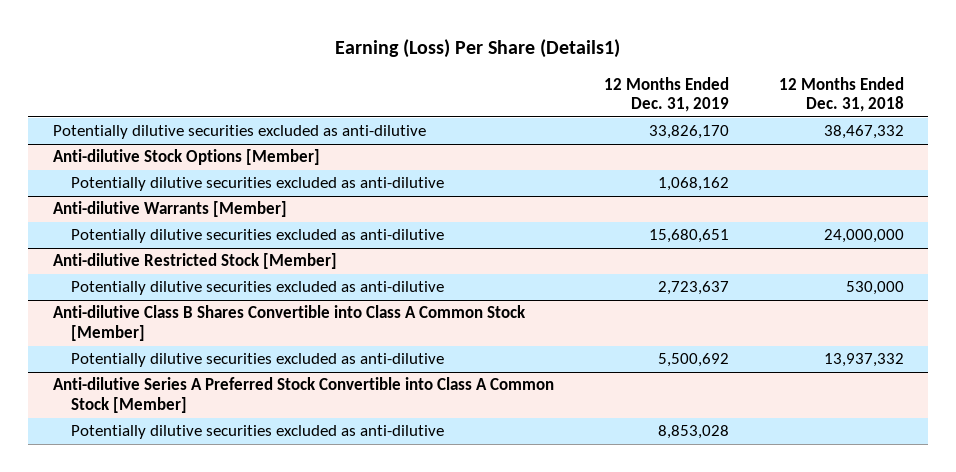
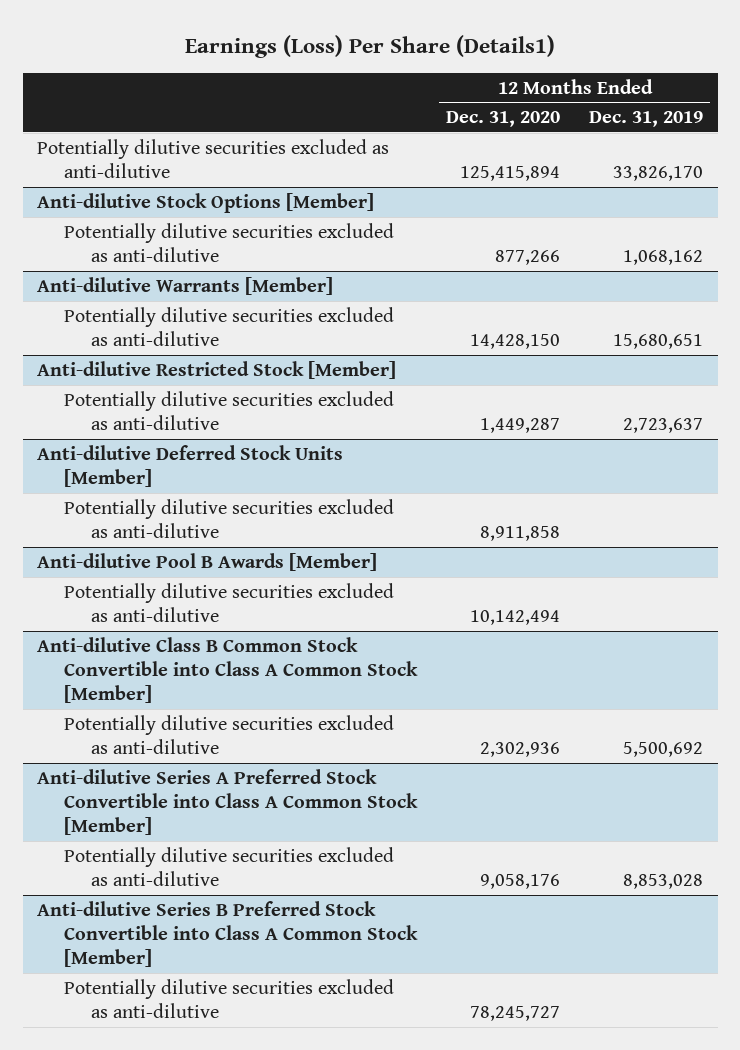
- Earning (Loss) Per Share (Details1)
+ Earnings (Loss) Per Share (Details1)
- | 12 Months Ended Dec. 31, 2019 | 12 Months Ended Dec. 31, 2018
+ | 12 Months Ended Dec. 31, 2020 | 12 Months Ended Dec. 31, 2019
- Anti-dilutive Class B Shares Convertible into Class A Common Stock [Member]
+ Anti-dilutive Deferred Stock Units [Member]
+ Potentially dilutive securities excluded as anti-dilutive | 8,911,858 |
+ Anti-dilutive Pool B Awards [Member]
+ Potentially dilutive securities excluded as anti-dilutive | 10,142,494 |
+ Anti-dilutive Class B Common Stock Convertible into Class A Common Stock [Member]
+ Anti-dilutive Series B Preferred Stock Convertible into Class A Common Stock [Member]
+ Potentially dilutive securities excluded as anti-dilutive | 78,245,727 |

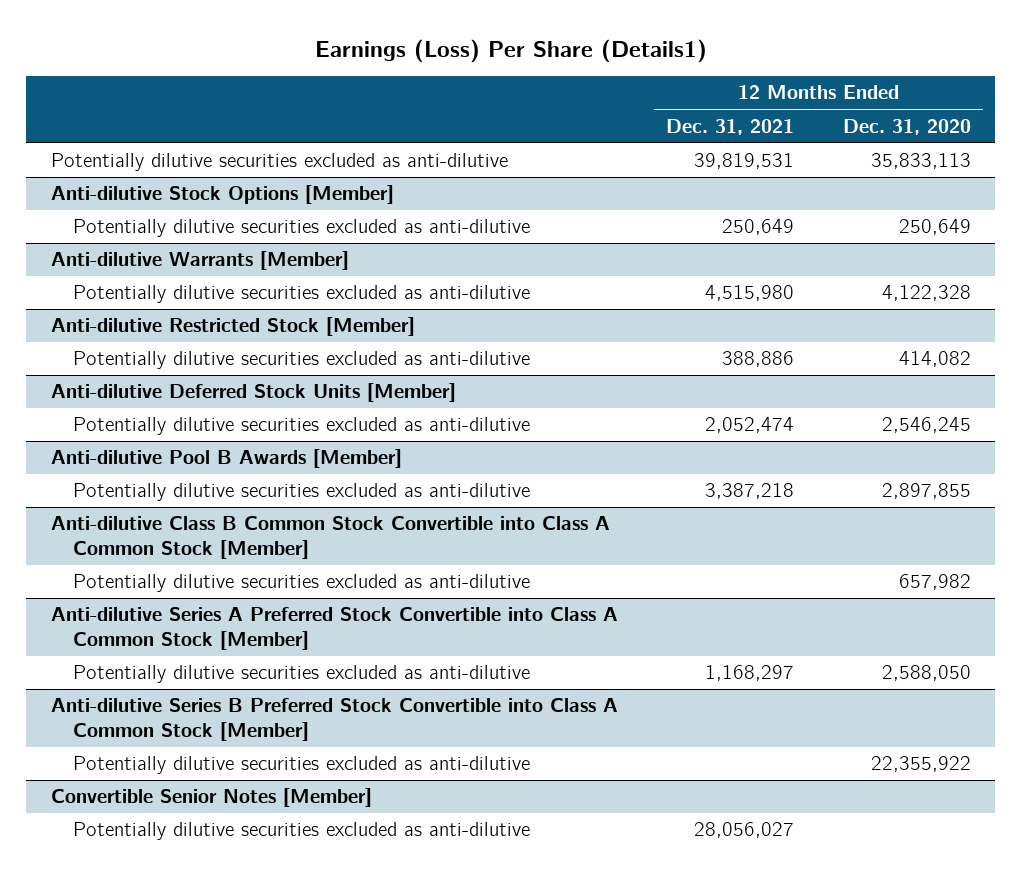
- | 12 Months Ended Dec. 31, 2020 | 12 Months Ended Dec. 31, 2019
+ | 12 Months Ended Dec. 31, 2021 | 12 Months Ended Dec. 31, 2020
- Potentially dilutive securities excluded as anti-dilutive | 125,415,894 | 33,826,170
+ Potentially dilutive securities excluded as anti-dilutive | 39,819,531 | 35,833,113
@ Anti-dilutive Stock Options [Member]
- Potentially dilutive securities excluded as anti-dilutive | 877,266 | 1,068,162
+ Potentially dilutive securities excluded as anti-dilutive | 250,649 | 250,649
@ Anti-dilutive Warrants [Member]
- Potentially dilutive securities excluded as anti-dilutive | 14,428,150 | 15,680,651
+ Potentially dilutive securities excluded as anti-dilutive | 4,515,980 | 4,122,328
@ Anti-dilutive Restricted Stock [Member]
- Potentially dilutive securities excluded as anti-dilutive | 1,449,287 | 2,723,637
+ Potentially dilutive securities excluded as anti-dilutive | 388,886 | 414,082
@ Anti-dilutive Deferred Stock Units [Member]
- Potentially dilutive securities excluded as anti-dilutive | 8,911,858 |
+ Potentially dilutive securities excluded as anti-dilutive | 2,052,474 | 2,546,245
@ Anti-dilutive Pool B Awards [Member]
- Potentially dilutive securities excluded as anti-dilutive | 10,142,494 |
+ Potentially dilutive securities excluded as anti-dilutive | 3,387,218 | 2,897,855
@ Anti-dilutive Class B Common Stock Convertible into Class A Common Stock [Member]
- Potentially dilutive securities excluded as anti-dilutive | 2,302,936 | 5,500,692
+ Potentially dilutive securities excluded as anti-dilutive | | 657,982
@ Anti-dilutive Series A Preferred Stock Convertible into Class A Common Stock [Member]
- Potentially dilutive securities excluded as anti-dilutive | 9,058,176 | 8,853,028
+ Potentially dilutive securities excluded as anti-dilutive | 1,168,297 | 2,588,050
@ Anti-dilutive Series B Preferred Stock Convertible into Class A Common Stock [Member]
- Potentially dilutive securities excluded as anti-dilutive | 78,245,727 |
+ Potentially dilutive securities excluded as anti-dilutive | | 22,355,922
+ Convertible Senior Notes [Member]
+ Potentially dilutive securities excluded as anti-dilutive | 28,056,027 |

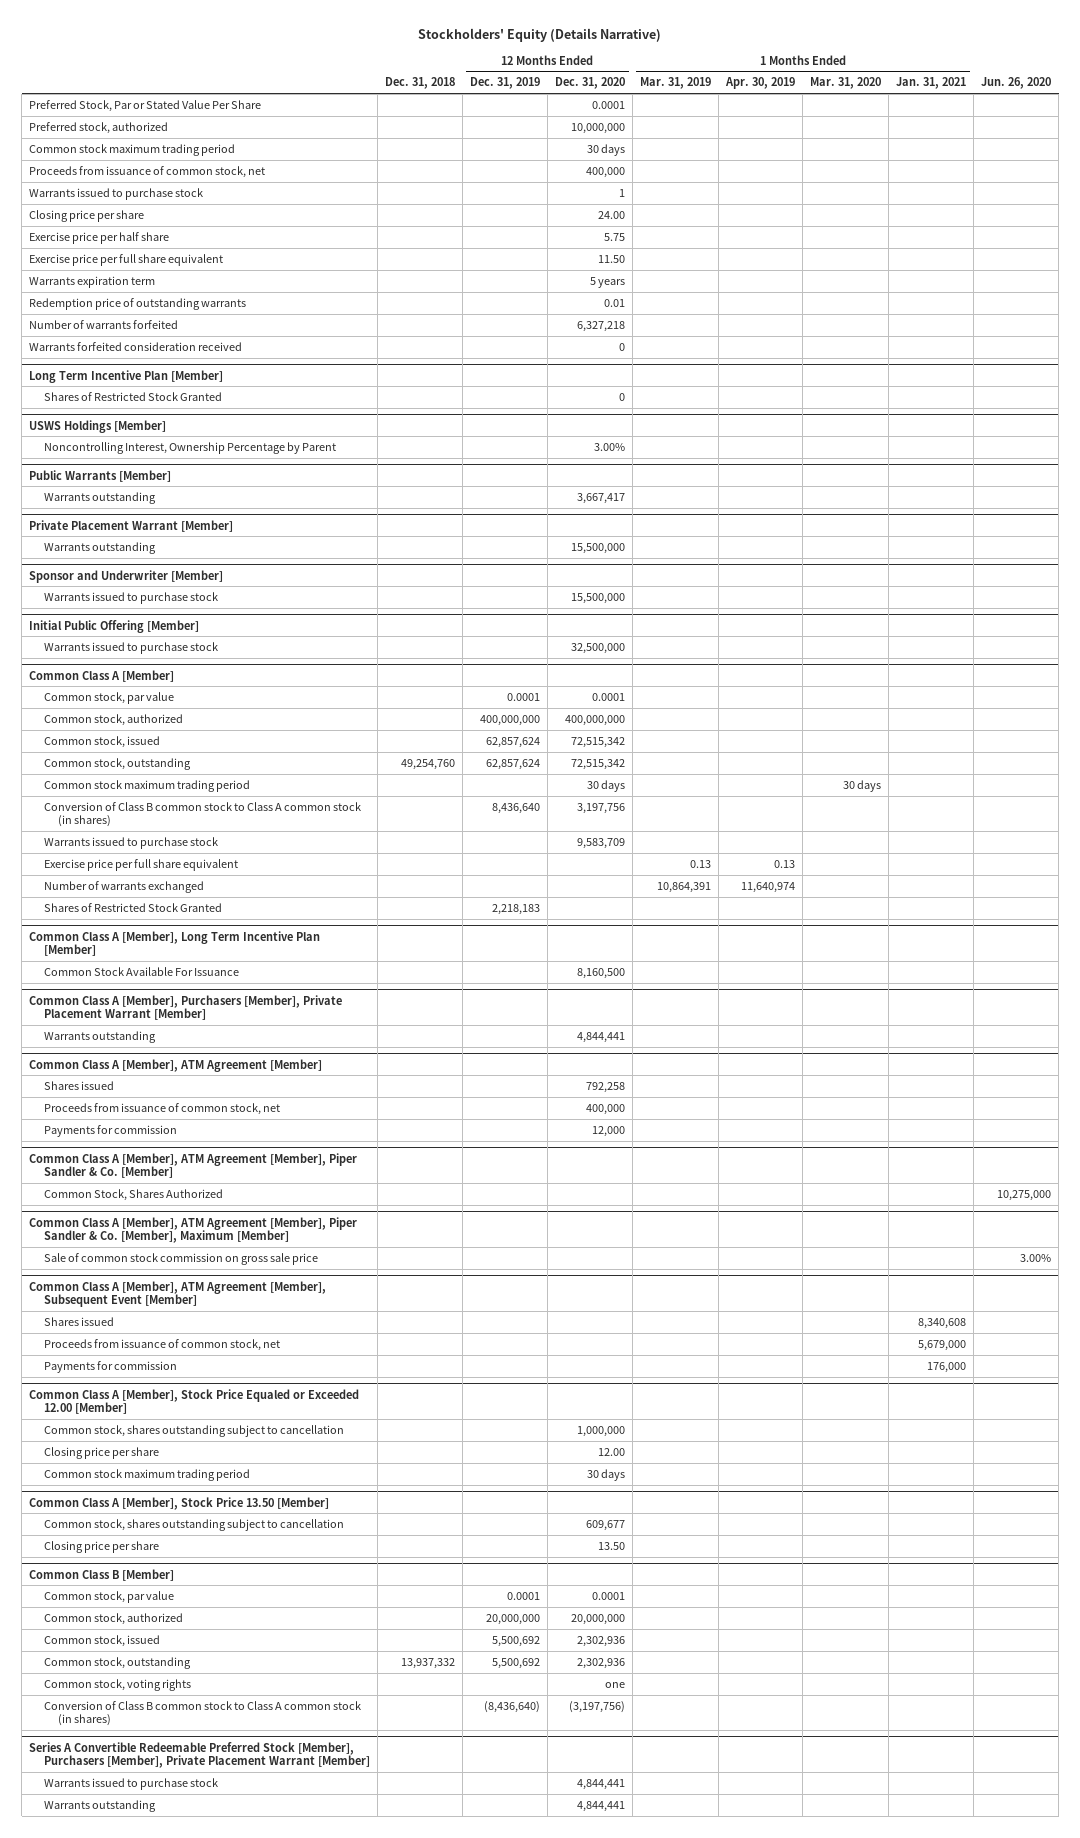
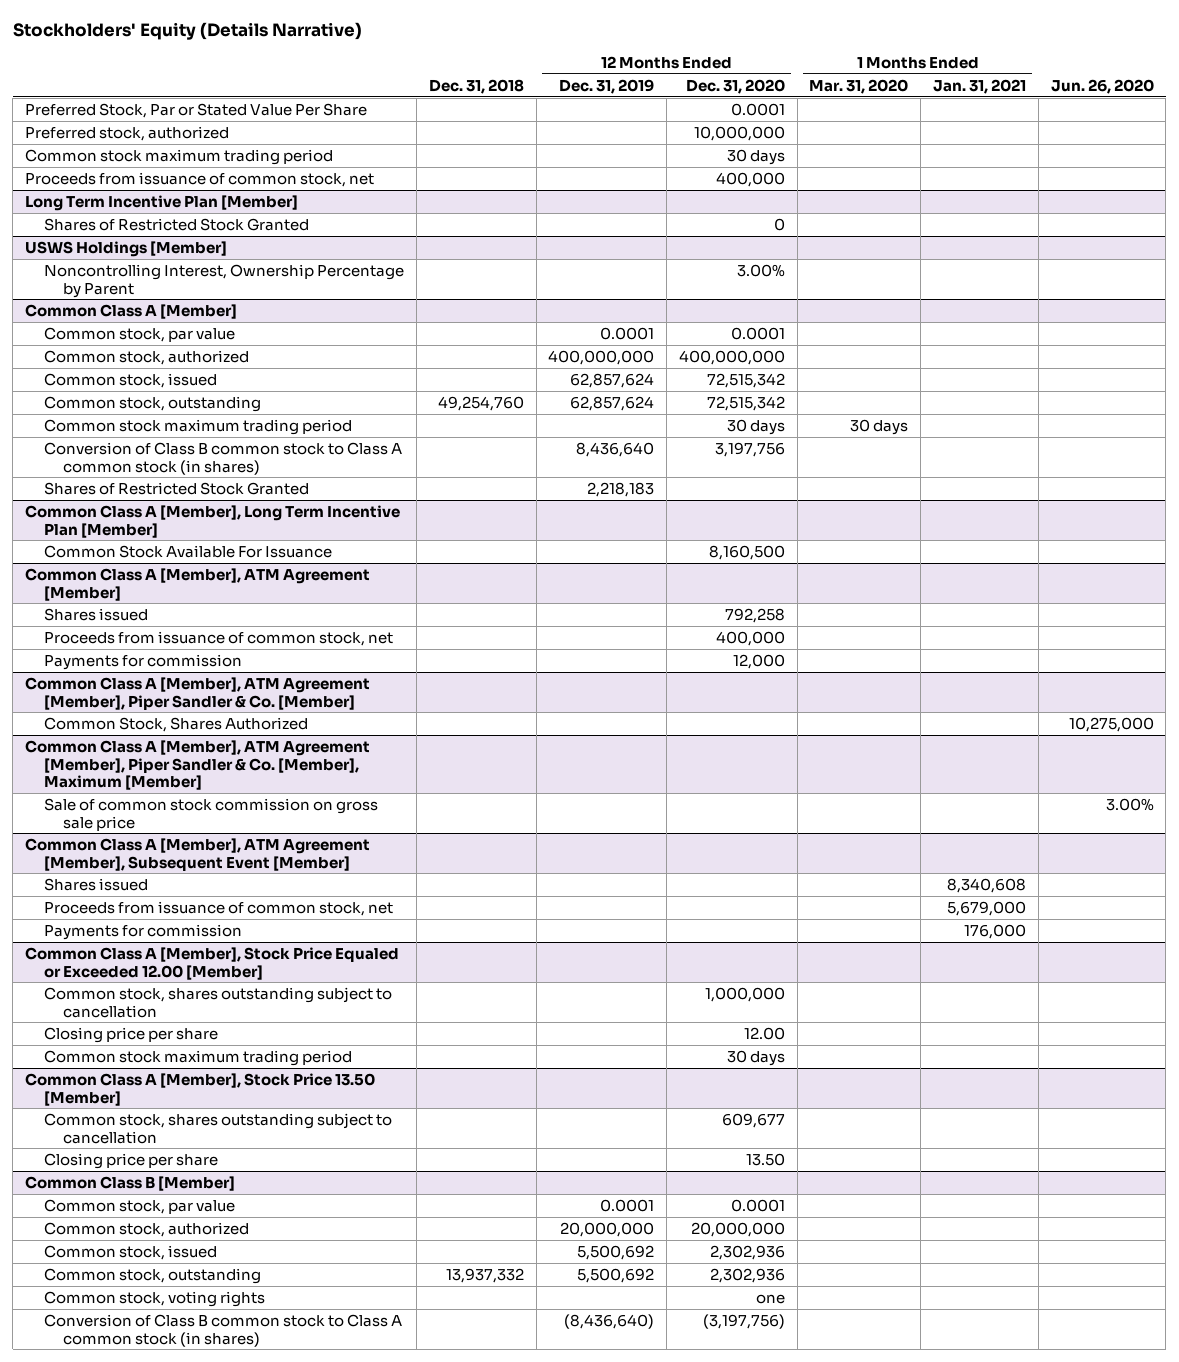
- | Dec. 31, 2018 | 12 Months Ended Dec. 31, 2019 | 12 Months Ended Dec. 31, 2020 | 1 Months Ended Mar. 31, 2019 | 1 Months Ended Apr. 30, 2019 | 1 Months Ended Mar. 31, 2020 | 1 Months Ended Jan. 31, 2021 | Jun. 26, 2020
+ | Dec. 31, 2018 | 12 Months Ended Dec. 31, 2019 | 12 Months Ended Dec. 31, 2020 | 1 Months Ended Mar. 31, 2020 | 1 Months Ended Jan. 31, 2021 | Jun. 26, 2020
- Warrants issued to purchase stock | | | 1 | | | | |
- Closing price per share | | | 24.00 | | | | |
- Exercise price per half share | | | 5.75 | | | | |
- Exercise price per full share equivalent | | | 11.50 | | | | |
- Warrants expiration term | | | 5 years | | | | |
- Redemption price of outstanding warrants | | | 0.01 | | | | |
- Number of warrants forfeited | | | 6,327,218 | | | | |
- Warrants forfeited consideration received | | | 0 | | | | |
- Public Warrants [Member]
- Warrants outstanding | | | 3,667,417 | | | | |
- Private Placement Warrant [Member]
- Warrants outstanding | | | 15,500,000 | | | | |
- Sponsor and Underwriter [Member]
- Warrants issued to purchase stock | | | 15,500,000 | | | | |
- Initial Public Offering [Member]
- Warrants issued to purchase stock | | | 32,500,000 | | | | |
@ Common Class A [Member]
- Warrants issued to purchase stock | | | 9,583,709 | | | | |
- Exercise price per full share equivalent | | | | 0.13 | 0.13 | | |
- Number of warrants exchanged | | | | 10,864,391 | 11,640,974 | | |
- Common Class A [Member], Purchasers [Member], Private Placement Warrant [Member]
- Warrants outstanding | | | 4,844,441 | | | | |
- Series A Convertible Redeemable Preferred Stock [Member], Purchasers [Member], Private Placement Warrant [Member]
- Warrants issued to purchase stock | | | 4,844,441 | | | | |
- Warrants outstanding | | | 4,844,441 | | | | |

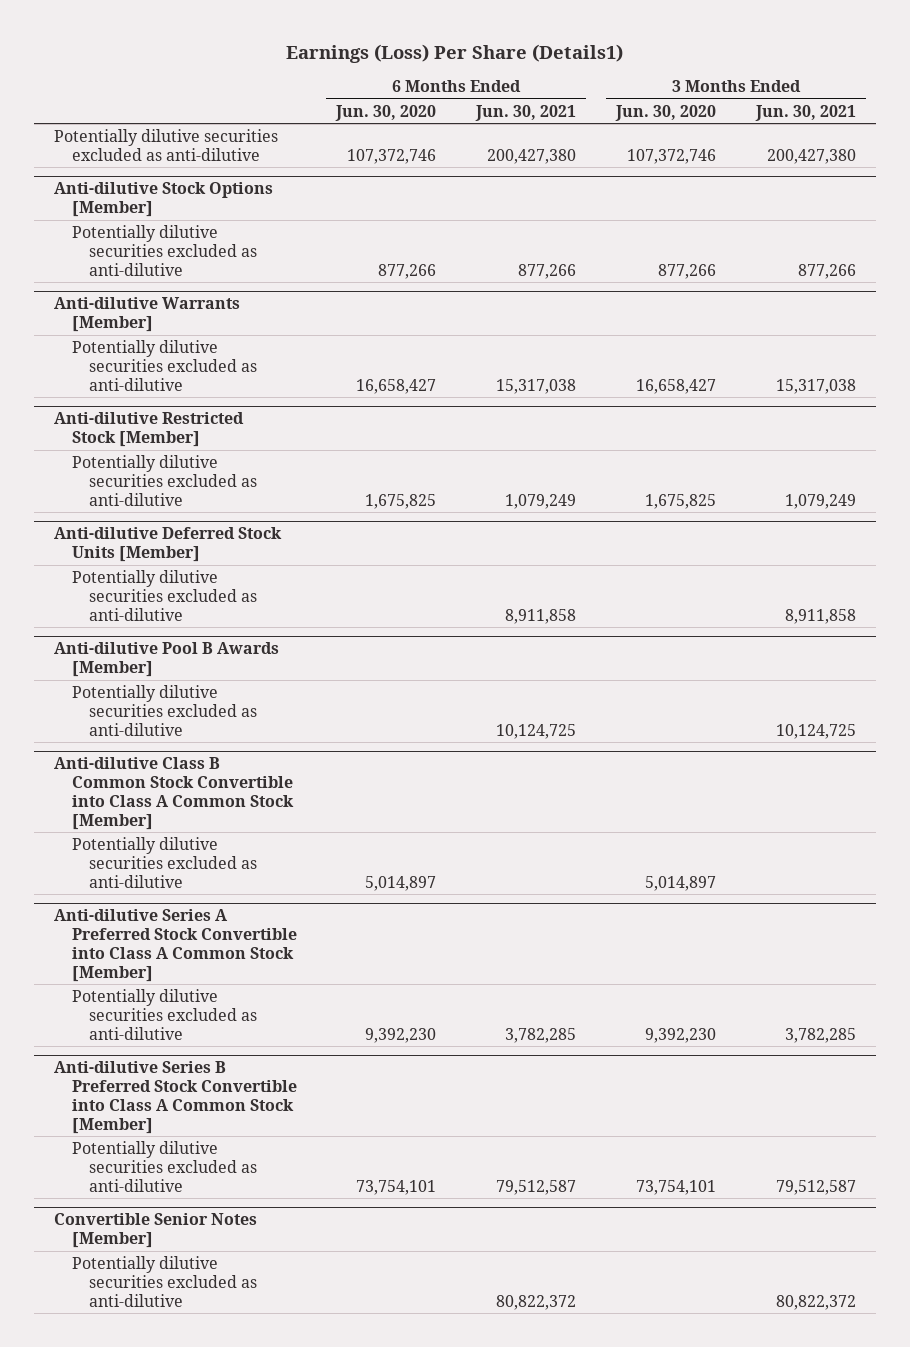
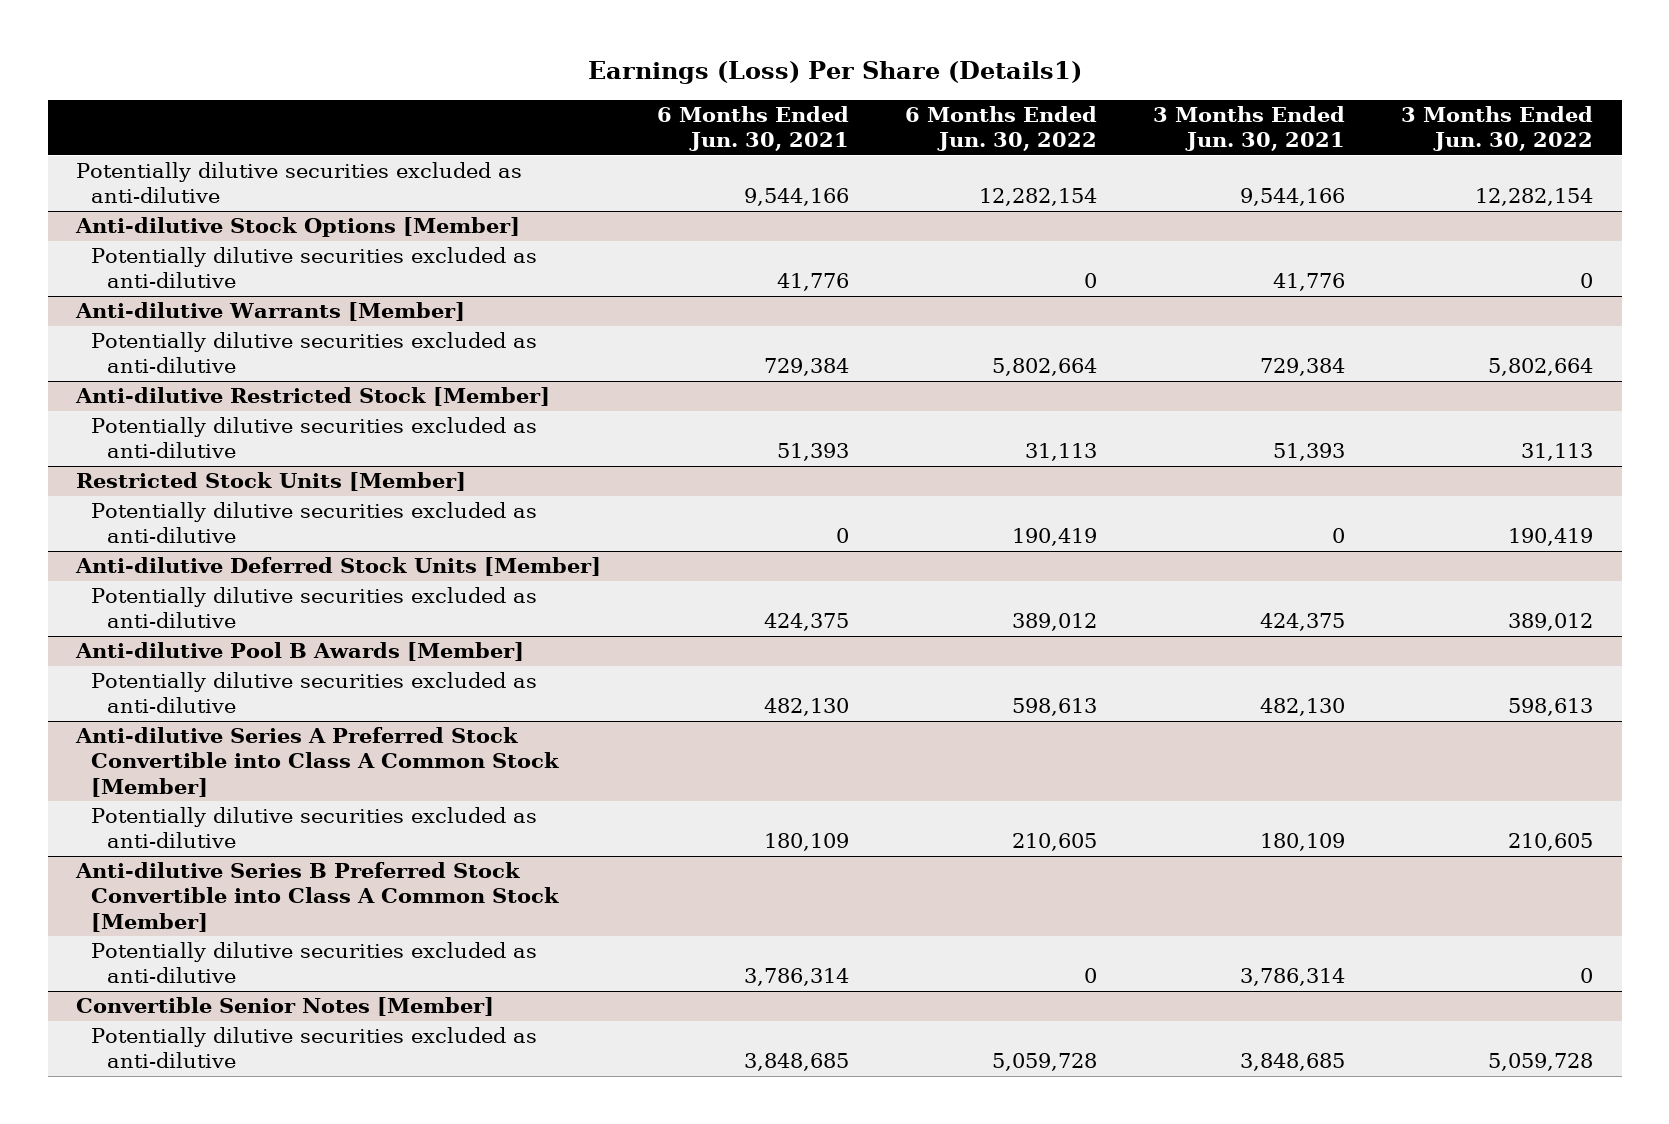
- | 6 Months Ended Jun. 30, 2020 | 6 Months Ended Jun. 30, 2021 | 3 Months Ended Jun. 30, 2020 | 3 Months Ended Jun. 30, 2021
+ | 6 Months Ended Jun. 30, 2021 | 6 Months Ended Jun. 30, 2022 | 3 Months Ended Jun. 30, 2021 | 3 Months Ended Jun. 30, 2022
- Potentially dilutive securities excluded as anti-dilutive | 107,372,746 | 200,427,380 | 107,372,746 | 200,427,380
+ Potentially dilutive securities excluded as anti-dilutive | 9,544,166 | 12,282,154 | 9,544,166 | 12,282,154
@ Anti-dilutive Stock Options [Member]
- Potentially dilutive securities excluded as anti-dilutive | 877,266 | 877,266 | 877,266 | 877,266
+ Potentially dilutive securities excluded as anti-dilutive | 41,776 | 0 | 41,776 | 0
@ Anti-dilutive Warrants [Member]
- Potentially dilutive securities excluded as anti-dilutive | 16,658,427 | 15,317,038 | 16,658,427 | 15,317,038
+ Potentially dilutive securities excluded as anti-dilutive | 729,384 | 5,802,664 | 729,384 | 5,802,664
@ Anti-dilutive Restricted Stock [Member]
- Potentially dilutive securities excluded as anti-dilutive | 1,675,825 | 1,079,249 | 1,675,825 | 1,079,249
+ Potentially dilutive securities excluded as anti-dilutive | 51,393 | 31,113 | 51,393 | 31,113
+ Restricted Stock Units [Member]
+ Potentially dilutive securities excluded as anti-dilutive | 0 | 190,419 | 0 | 190,419
@ Anti-dilutive Deferred Stock Units [Member]
- Potentially dilutive securities excluded as anti-dilutive | | 8,911,858 | | 8,911,858
+ Potentially dilutive securities excluded as anti-dilutive | 424,375 | 389,012 | 424,375 | 389,012
@ Anti-dilutive Pool B Awards [Member]
- Potentially dilutive securities excluded as anti-dilutive | | 10,124,725 | | 10,124,725
- Anti-dilutive Class B Common Stock Convertible into Class A Common Stock [Member]
- Potentially dilutive securities excluded as anti-dilutive | 5,014,897 | | 5,014,897 |
@ Anti-dilutive Pool B Awards [Member]
+ Potentially dilutive securities excluded as anti-dilutive | 482,130 | 598,613 | 482,130 | 598,613
@ Anti-dilutive Series A Preferred Stock Convertible into Class A Common Stock [Member]
- Potentially dilutive securities excluded as anti-dilutive | 9,392,230 | 3,782,285 | 9,392,230 | 3,782,285
+ Potentially dilutive securities excluded as anti-dilutive | 180,109 | 210,605 | 180,109 | 210,605
@ Anti-dilutive Series B Preferred Stock Convertible into Class A Common Stock [Member]
- Potentially dilutive securities excluded as anti-dilutive | 73,754,101 | 79,512,587 | 73,754,101 | 79,512,587
+ Potentially dilutive securities excluded as anti-dilutive | 3,786,314 | 0 | 3,786,314 | 0
@ Convertible Senior Notes [Member]
- Potentially dilutive securities excluded as anti-dilutive | | 80,822,372 | | 80,822,372
+ Potentially dilutive securities excluded as anti-dilutive | 3,848,685 | 5,059,728 | 3,848,685 | 5,059,728

